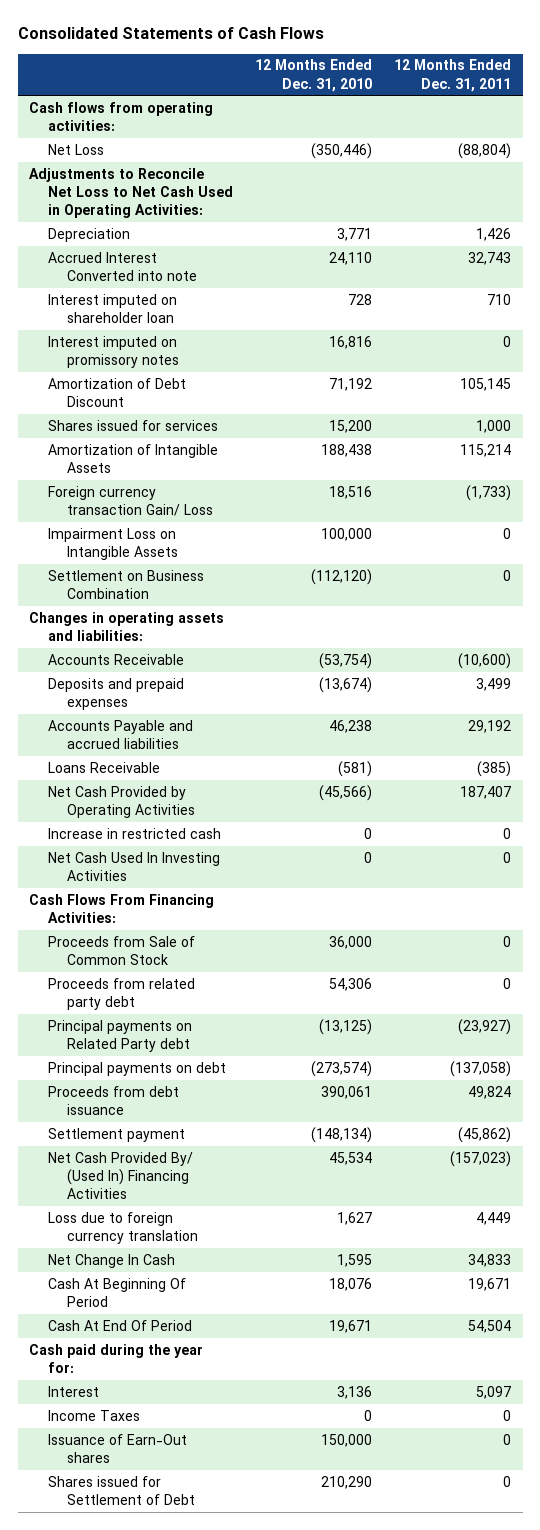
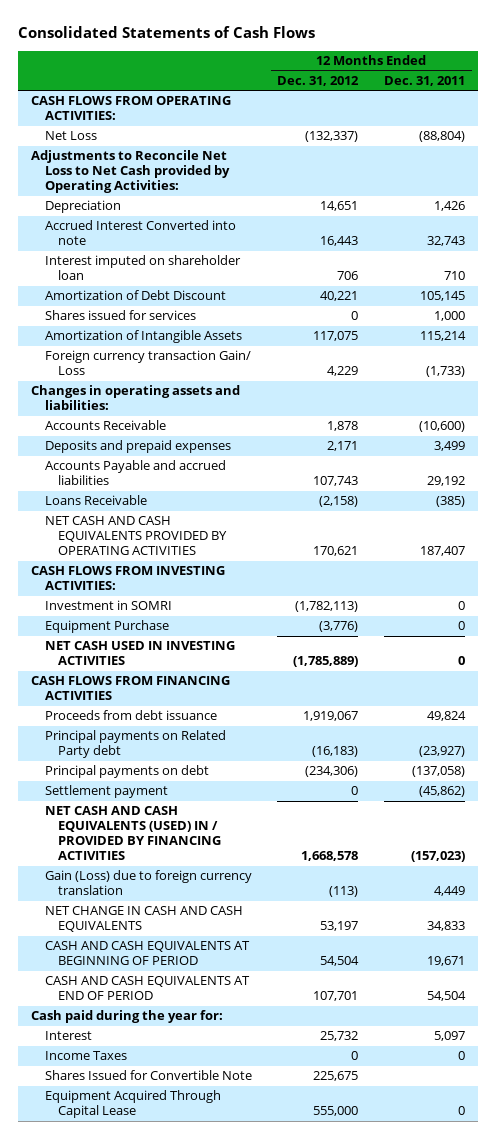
- | 12 Months Ended Dec. 31, 2010 | 12 Months Ended Dec. 31, 2011
+ | 12 Months Ended Dec. 31, 2012 | 12 Months Ended Dec. 31, 2011
- Cash flows from operating activities:
+ CASH FLOWS FROM OPERATING ACTIVITIES:
- Adjustments to Reconcile Net Loss to Net Cash Used in Operating Activities:
+ Adjustments to Reconcile Net Loss to Net Cash provided by Operating Activities:
- Interest imputed on promissory notes | 16,816 | 0
- Impairment Loss on Intangible Assets | 100,000 | 0
- Settlement on Business Combination | (112,120) | 0
- Net Cash Provided by Operating Activities | (45,566) | 187,407
- Increase in restricted cash | 0 | 0
- Net Cash Used In Investing Activities | 0 | 0
- Cash Flows From Financing Activities:
- Proceeds from Sale of Common Stock | 36,000 | 0
- Proceeds from related party debt | 54,306 | 0
+ NET CASH AND CASH EQUIVALENTS PROVIDED BY OPERATING ACTIVITIES | 170,621 | 187,407
+ CASH FLOWS FROM INVESTING ACTIVITIES:
+ Investment in SOMRI | (1,782,113) | 0
+ Equipment Purchase | (3,776) | 0
+ NET CASH USED IN INVESTING ACTIVITIES | (1,785,889) | 0
+ CASH FLOWS FROM FINANCING ACTIVITIES
moved up: Proceeds from debt issuance | 1,919,067 | 49,824
- Net Cash Provided By/ (Used In) Financing Activities | 45,534 | (157,023)
- Loss due to foreign currency translation | 1,627 | 4,449
- Net Change In Cash | 1,595 | 34,833
- Cash At Beginning Of Period | 18,076 | 19,671
- Cash At End Of Period | 19,671 | 54,504
+ NET CASH AND CASH EQUIVALENTS (USED) IN / PROVIDED BY FINANCING ACTIVITIES | 1,668,578 | (157,023)
+ Gain (Loss) due to foreign currency translation | (113) | 4,449
+ NET CHANGE IN CASH AND CASH EQUIVALENTS | 53,197 | 34,833
+ CASH AND CASH EQUIVALENTS AT BEGINNING OF PERIOD | 54,504 | 19,671
+ CASH AND CASH EQUIVALENTS AT END OF PERIOD | 107,701 | 54,504
- Issuance of Earn-Out shares | 150,000 | 0
- Shares issued for Settlement of Debt | 210,290 | 0
+ Shares Issued for Convertible Note | 225,675 |
+ Equipment Acquired Through Capital Lease | 555,000 | 0

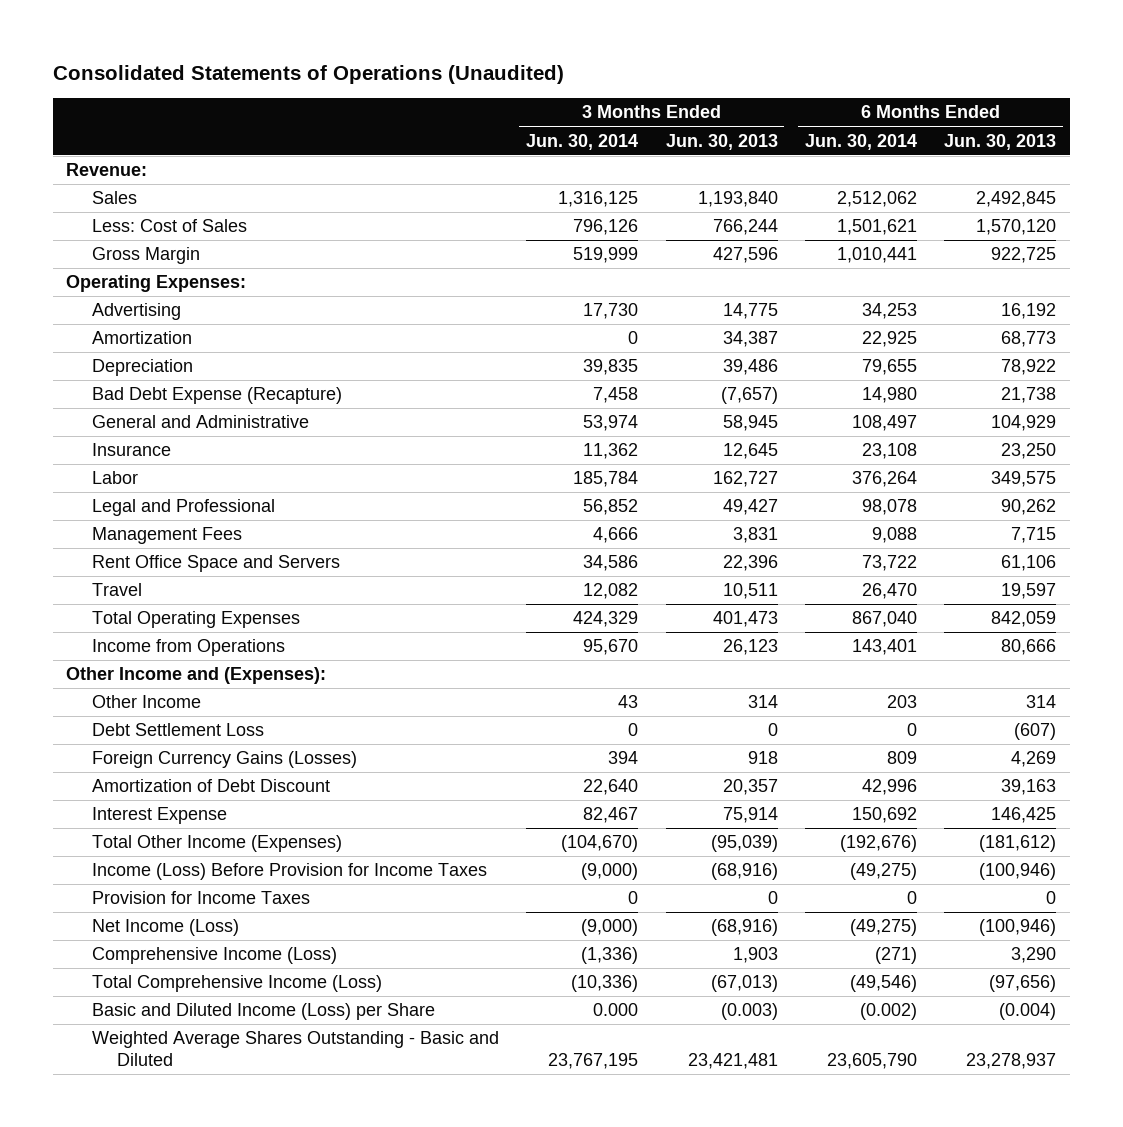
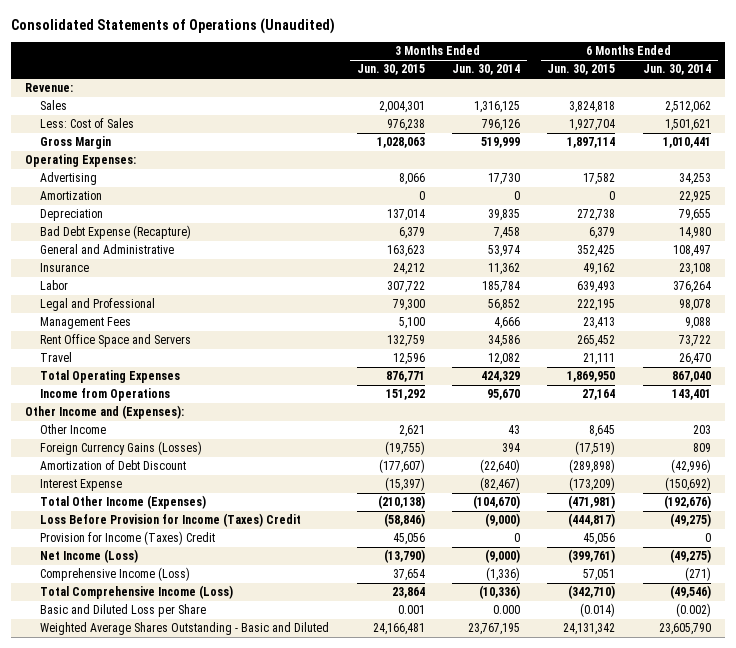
- | 3 Months Ended Jun. 30, 2014 | 3 Months Ended Jun. 30, 2013 | 6 Months Ended Jun. 30, 2014 | 6 Months Ended Jun. 30, 2013
+ | 3 Months Ended Jun. 30, 2015 | 3 Months Ended Jun. 30, 2014 | 6 Months Ended Jun. 30, 2015 | 6 Months Ended Jun. 30, 2014
- Debt Settlement Loss | 0 | 0 | 0 | (607)
- Amortization of Debt Discount | 22,640 | 20,357 | 42,996 | 39,163
- Interest Expense | 82,467 | 75,914 | 150,692 | 146,425
+ Amortization of Debt Discount | (177,607) | (22,640) | (289,898) | (42,996)
+ Interest Expense | (15,397) | (82,467) | (173,209) | (150,692)
- Income (Loss) Before Provision for Income Taxes | (9,000) | (68,916) | (49,275) | (100,946)
- Provision for Income Taxes | 0 | 0 | 0 | 0
+ Loss Before Provision for Income (Taxes) Credit | (58,846) | (9,000) | (444,817) | (49,275)
+ Provision for Income (Taxes) Credit | 45,056 | 0 | 45,056 | 0
- Basic and Diluted Income (Loss) per Share | 0.000 | (0.003) | (0.002) | (0.004)
+ Basic and Diluted Loss per Share | 0.001 | 0.000 | (0.014) | (0.002)

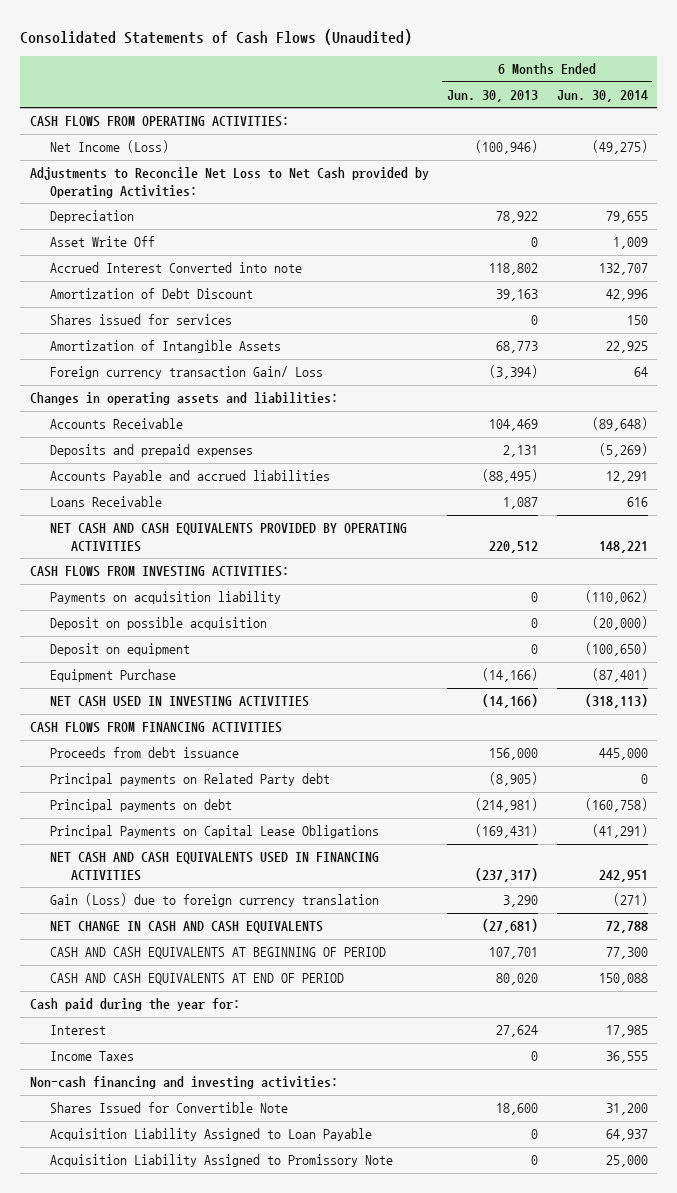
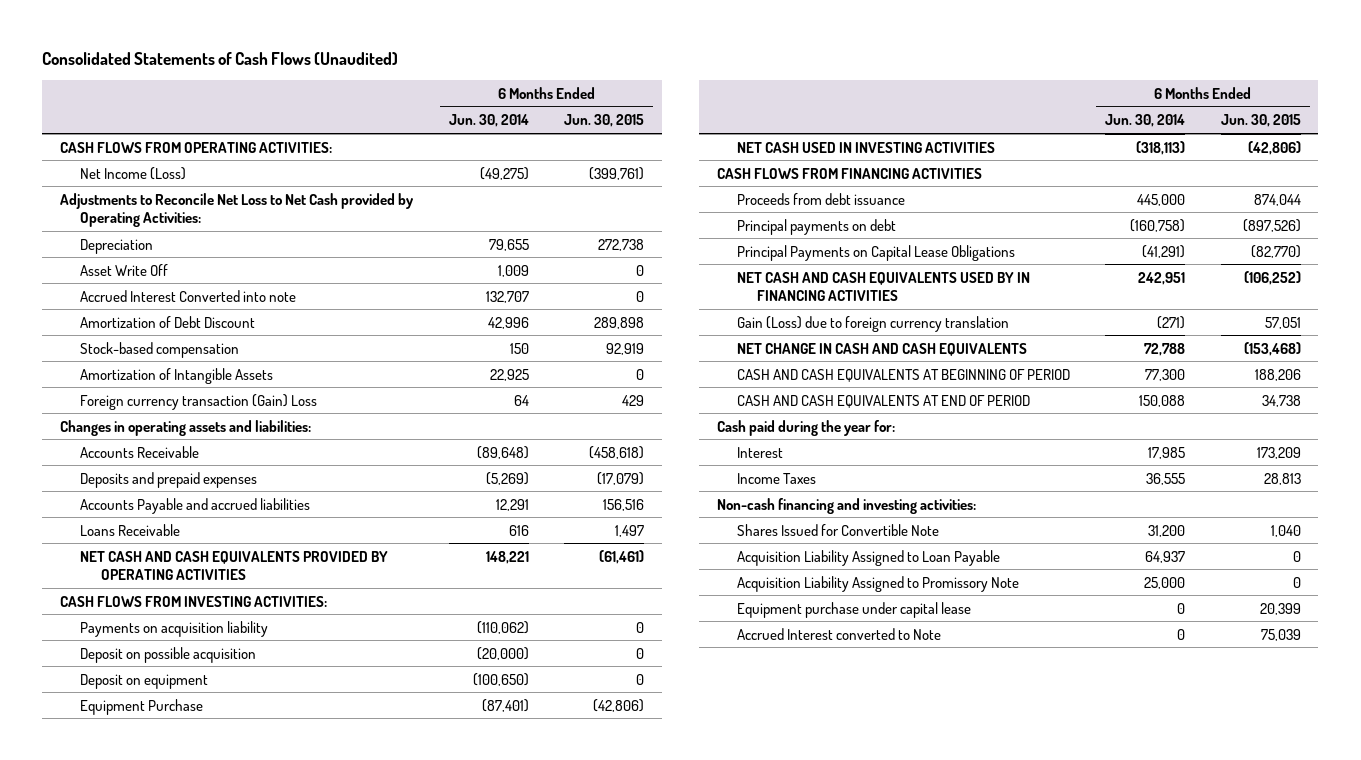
- | 6 Months Ended Jun. 30, 2013 | 6 Months Ended Jun. 30, 2014
+ | 6 Months Ended Jun. 30, 2014 | 6 Months Ended Jun. 30, 2015
- Shares issued for services | 0 | 150
+ Stock-based compensation | 150 | 92,919
- Foreign currency transaction Gain/ Loss | (3,394) | 64
+ Foreign currency transaction (Gain) Loss | 64 | 429
- Principal payments on Related Party debt | (8,905) | 0
- NET CASH AND CASH EQUIVALENTS USED IN FINANCING ACTIVITIES | (237,317) | 242,951
+ NET CASH AND CASH EQUIVALENTS USED BY IN FINANCING ACTIVITIES | 242,951 | (106,252)
+ Equipment purchase under capital lease | 0 | 20,399
+ Accrued Interest converted to Note | 0 | 75,039

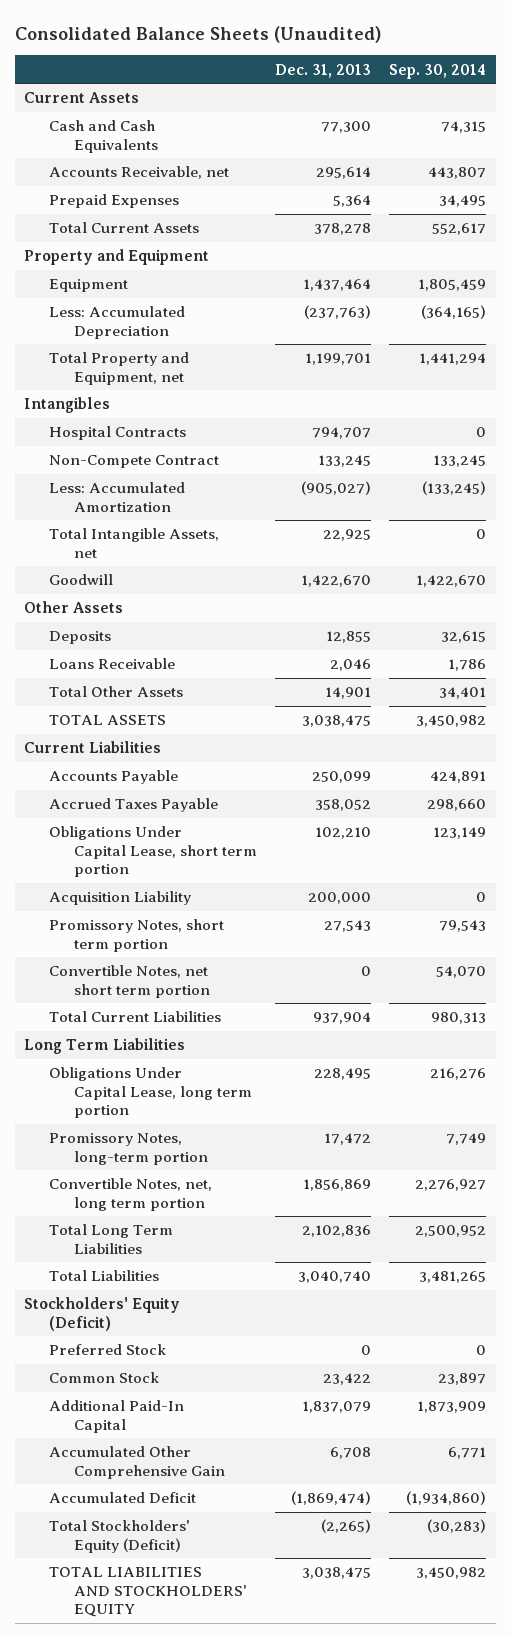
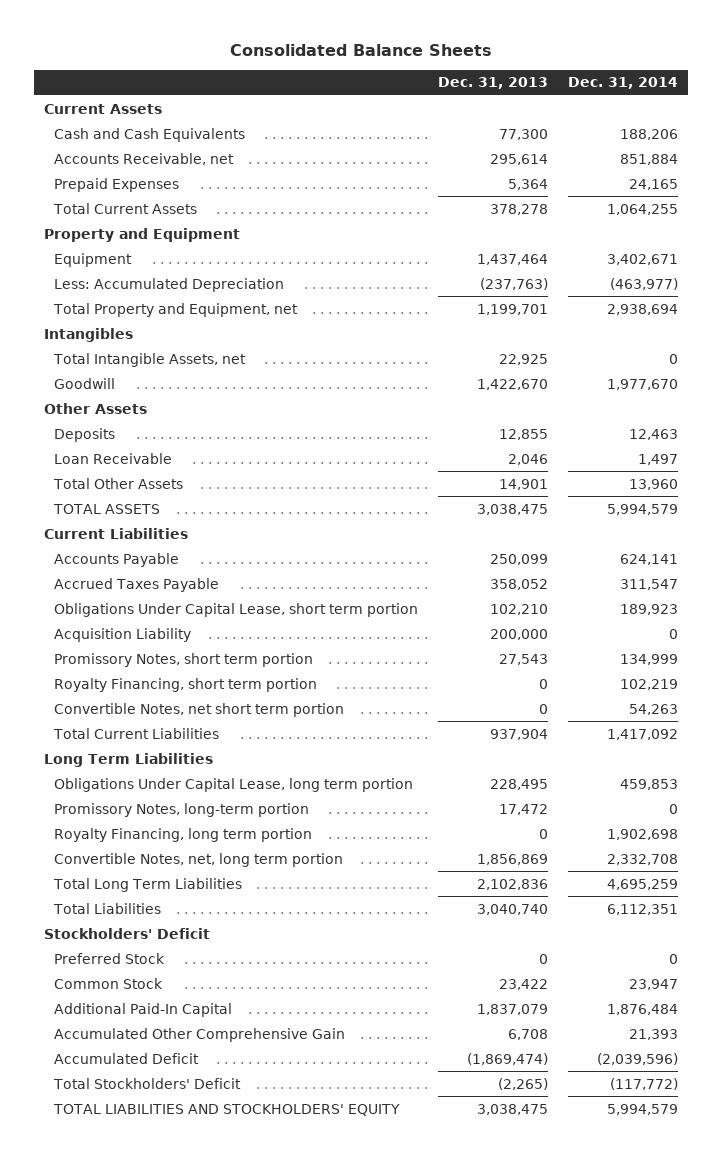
- Consolidated Balance Sheets (Unaudited)
+ Consolidated Balance Sheets
- | Dec. 31, 2013 | Sep. 30, 2014
+ | Dec. 31, 2013 | Dec. 31, 2014
- Hospital Contracts | 794,707 | 0
- Non-Compete Contract | 133,245 | 133,245
- Less: Accumulated Amortization | (905,027) | (133,245)
- Loans Receivable | 2,046 | 1,786
+ Loan Receivable | 2,046 | 1,497
+ Royalty Financing, short term portion | 0 | 102,219
+ Royalty Financing, long term portion | 0 | 1,902,698
- Stockholders' Equity (Deficit)
+ Stockholders' Deficit
- Total Stockholders' Equity (Deficit) | (2,265) | (30,283)
+ Total Stockholders' Deficit | (2,265) | (117,772)

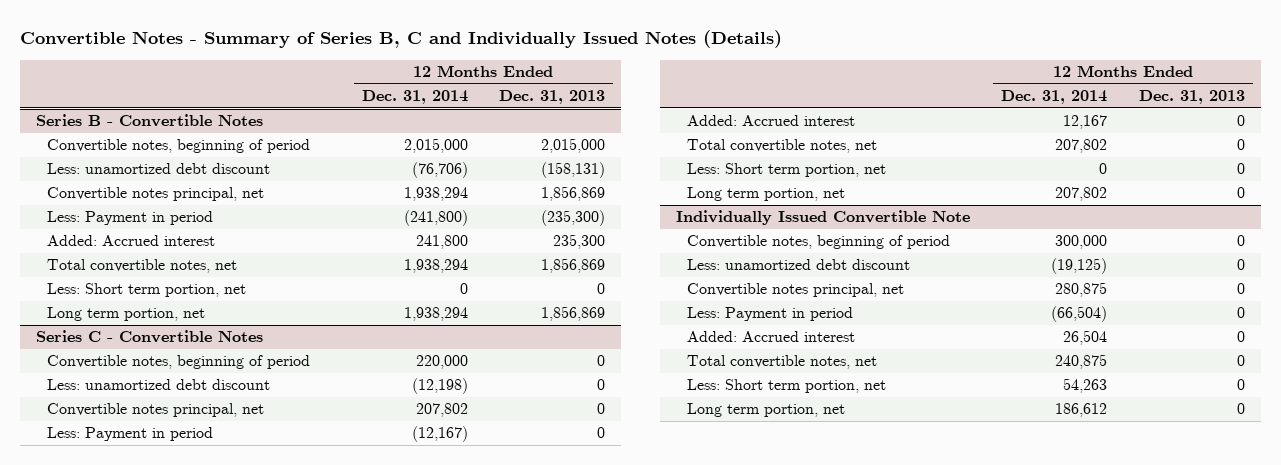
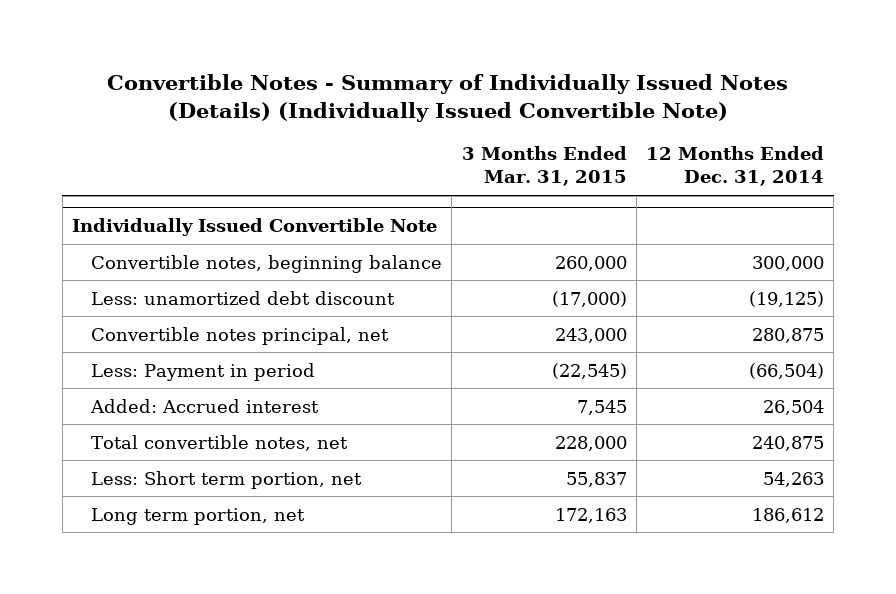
- Convertible Notes - Summary of Series B, C and Individually Issued Notes (Details)
+ Convertible Notes - Summary of Individually Issued Notes (Details) (Individually Issued Convertible Note)
- | 12 Months Ended Dec. 31, 2014 | 12 Months Ended Dec. 31, 2013
+ | 3 Months Ended Mar. 31, 2015 | 12 Months Ended Dec. 31, 2014
- Series B - Convertible Notes
- Convertible notes, beginning of period | 2,015,000 | 2,015,000
- Less: unamortized debt discount | (76,706) | (158,131)
- Convertible notes principal, net | 1,938,294 | 1,856,869
- Less: Payment in period | (241,800) | (235,300)
- Added: Accrued interest | 241,800 | 235,300
- Total convertible notes, net | 1,938,294 | 1,856,869
- Less: Short term portion, net | 0 | 0
- Long term portion, net | 1,938,294 | 1,856,869
- Series C - Convertible Notes
- Convertible notes, beginning of period | 220,000 | 0
- Less: unamortized debt discount | (12,198) | 0
- Convertible notes principal, net | 207,802 | 0
- Less: Payment in period | (12,167) | 0
- Added: Accrued interest | 12,167 | 0
- Total convertible notes, net | 207,802 | 0
- Less: Short term portion, net | 0 | 0
- Long term portion, net | 207,802 | 0
@ Individually Issued Convertible Note
- Convertible notes, beginning of period | 300,000 | 0
+ Convertible notes, beginning balance | 260,000 | 300,000

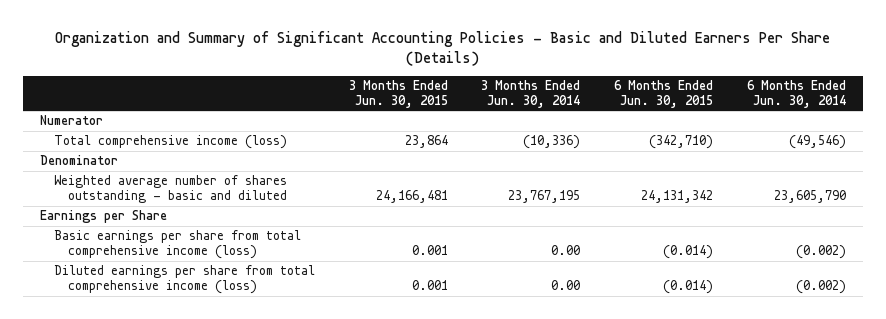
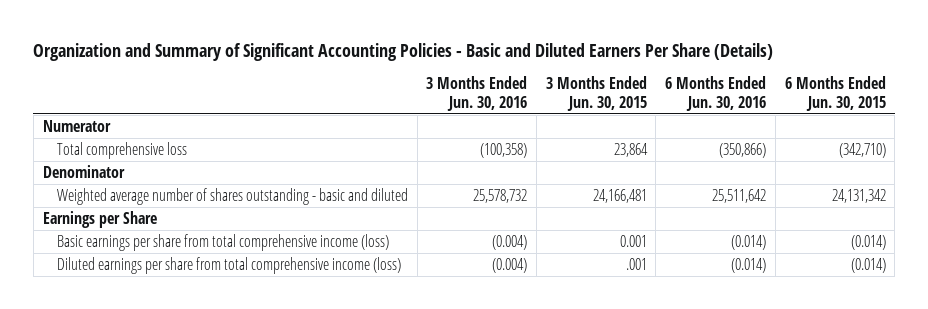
- | 3 Months Ended Jun. 30, 2015 | 3 Months Ended Jun. 30, 2014 | 6 Months Ended Jun. 30, 2015 | 6 Months Ended Jun. 30, 2014
+ | 3 Months Ended Jun. 30, 2016 | 3 Months Ended Jun. 30, 2015 | 6 Months Ended Jun. 30, 2016 | 6 Months Ended Jun. 30, 2015
- Total comprehensive income (loss) | 23,864 | (10,336) | (342,710) | (49,546)
+ Total comprehensive loss | (100,358) | 23,864 | (350,866) | (342,710)
- Diluted earnings per share from total comprehensive income (loss) | 0.001 | 0.00 | (0.014) | (0.002)
+ Diluted earnings per share from total comprehensive income (loss) | (0.004) | .001 | (0.014) | (0.014)

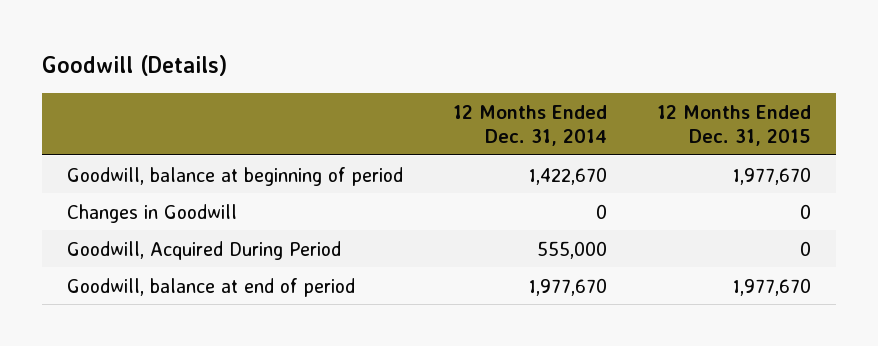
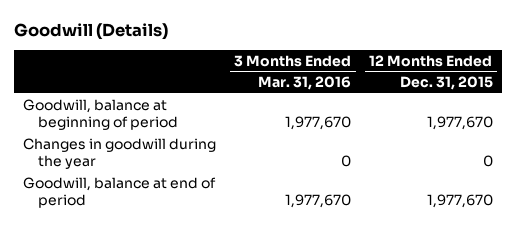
- | 12 Months Ended Dec. 31, 2014 | 12 Months Ended Dec. 31, 2015
+ | 3 Months Ended Mar. 31, 2016 | 12 Months Ended Dec. 31, 2015
- Changes in Goodwill | 0 | 0
- Goodwill, Acquired During Period | 555,000 | 0
+ Changes in goodwill during the year | 0 | 0

